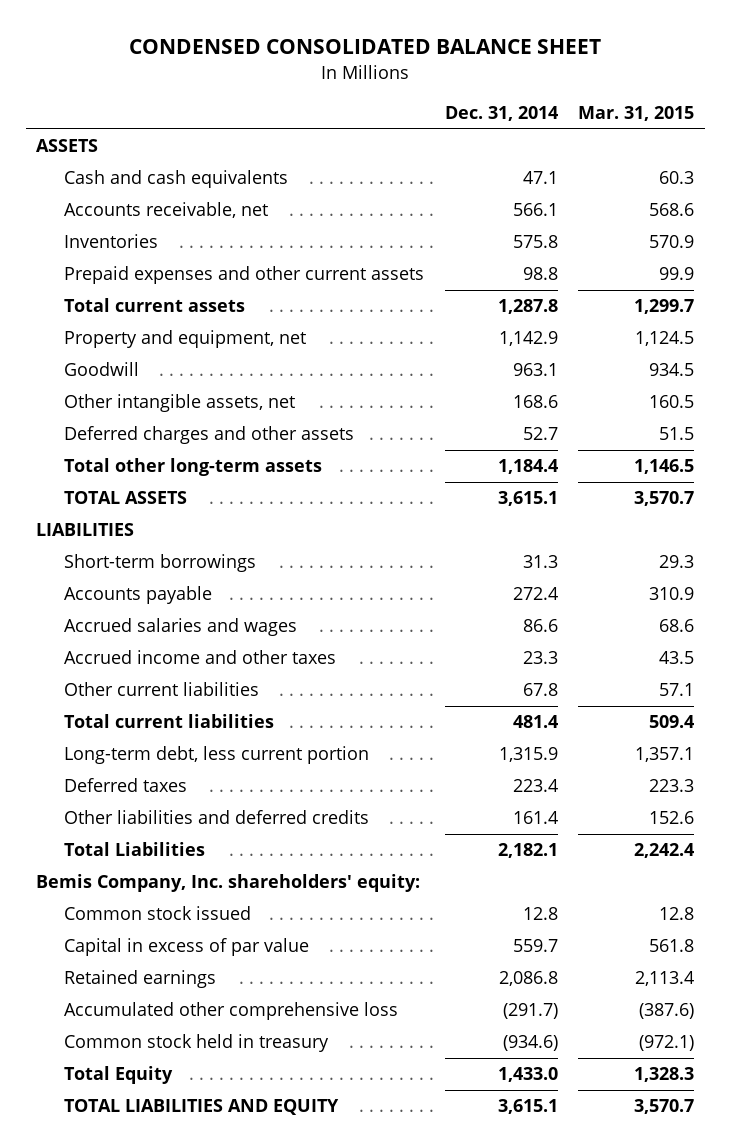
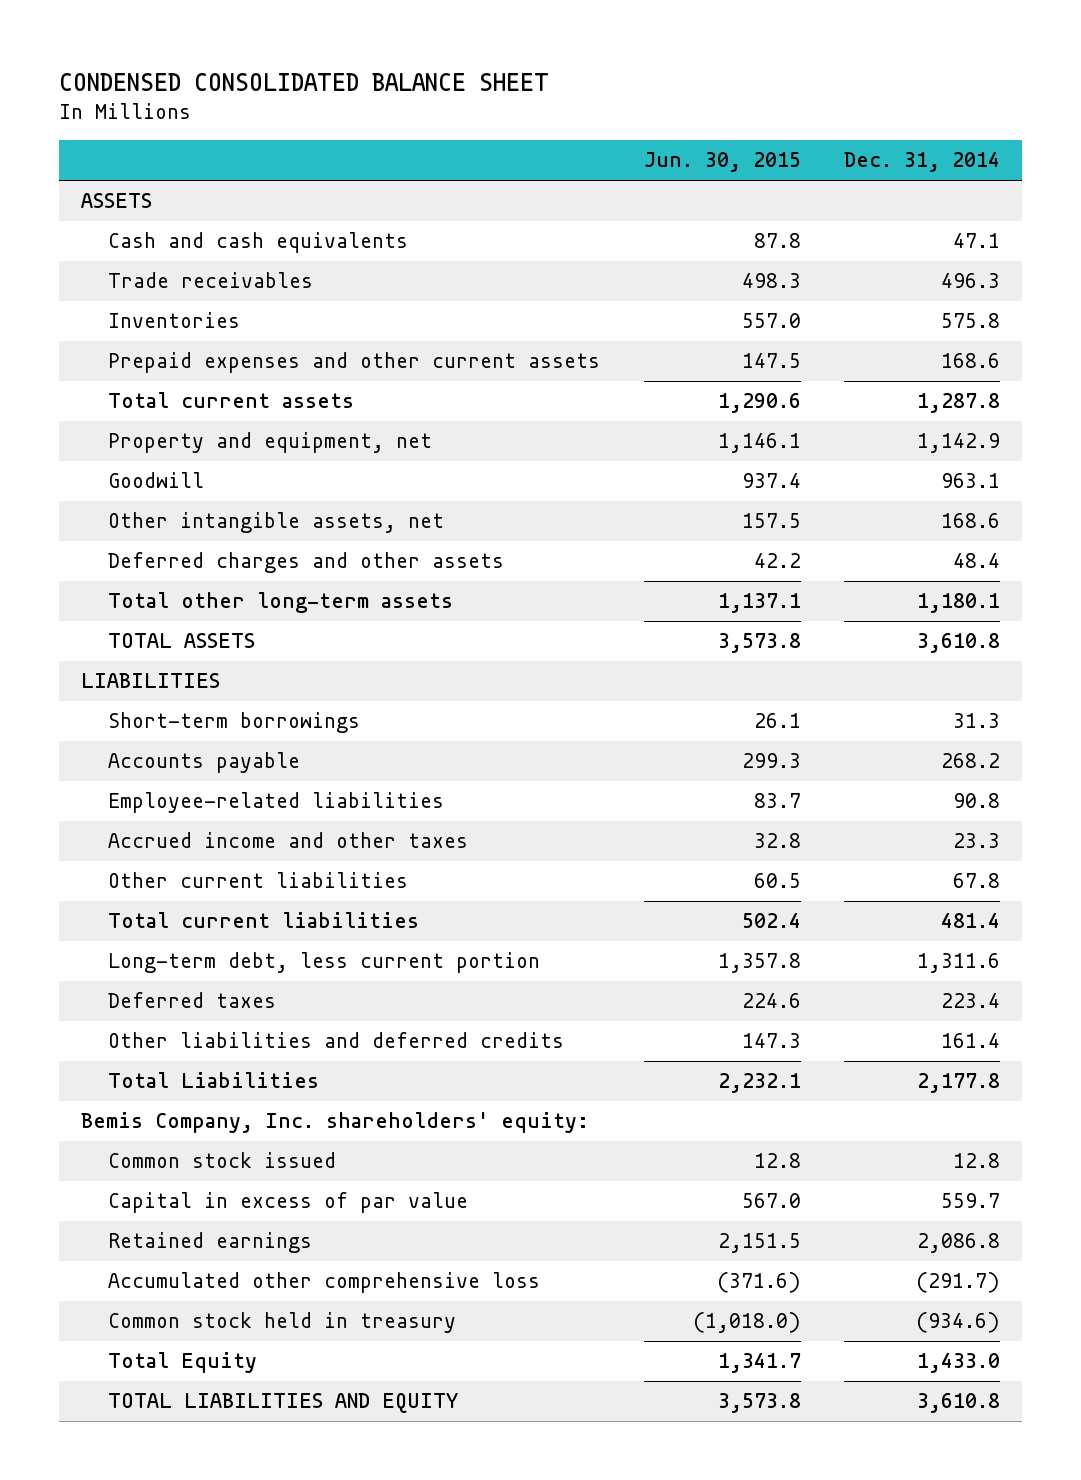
- | Dec. 31, 2014 | Mar. 31, 2015
+ | Jun. 30, 2015 | Dec. 31, 2014
- Accounts receivable, net | 566.1 | 568.6
+ Trade receivables | 498.3 | 496.3
- Prepaid expenses and other current assets | 98.8 | 99.9
+ Prepaid expenses and other current assets | 147.5 | 168.6
- Deferred charges and other assets | 52.7 | 51.5
- Total other long-term assets | 1,184.4 | 1,146.5
- TOTAL ASSETS | 3,615.1 | 3,570.7
+ Deferred charges and other assets | 42.2 | 48.4
+ Total other long-term assets | 1,137.1 | 1,180.1
+ TOTAL ASSETS | 3,573.8 | 3,610.8
- Accounts payable | 272.4 | 310.9
- Accrued salaries and wages | 86.6 | 68.6
+ Accounts payable | 299.3 | 268.2
+ Employee-related liabilities | 83.7 | 90.8
- Long-term debt, less current portion | 1,315.9 | 1,357.1
+ Long-term debt, less current portion | 1,357.8 | 1,311.6
- Total Liabilities | 2,182.1 | 2,242.4
+ Total Liabilities | 2,232.1 | 2,177.8
- TOTAL LIABILITIES AND EQUITY | 3,615.1 | 3,570.7
+ TOTAL LIABILITIES AND EQUITY | 3,573.8 | 3,610.8

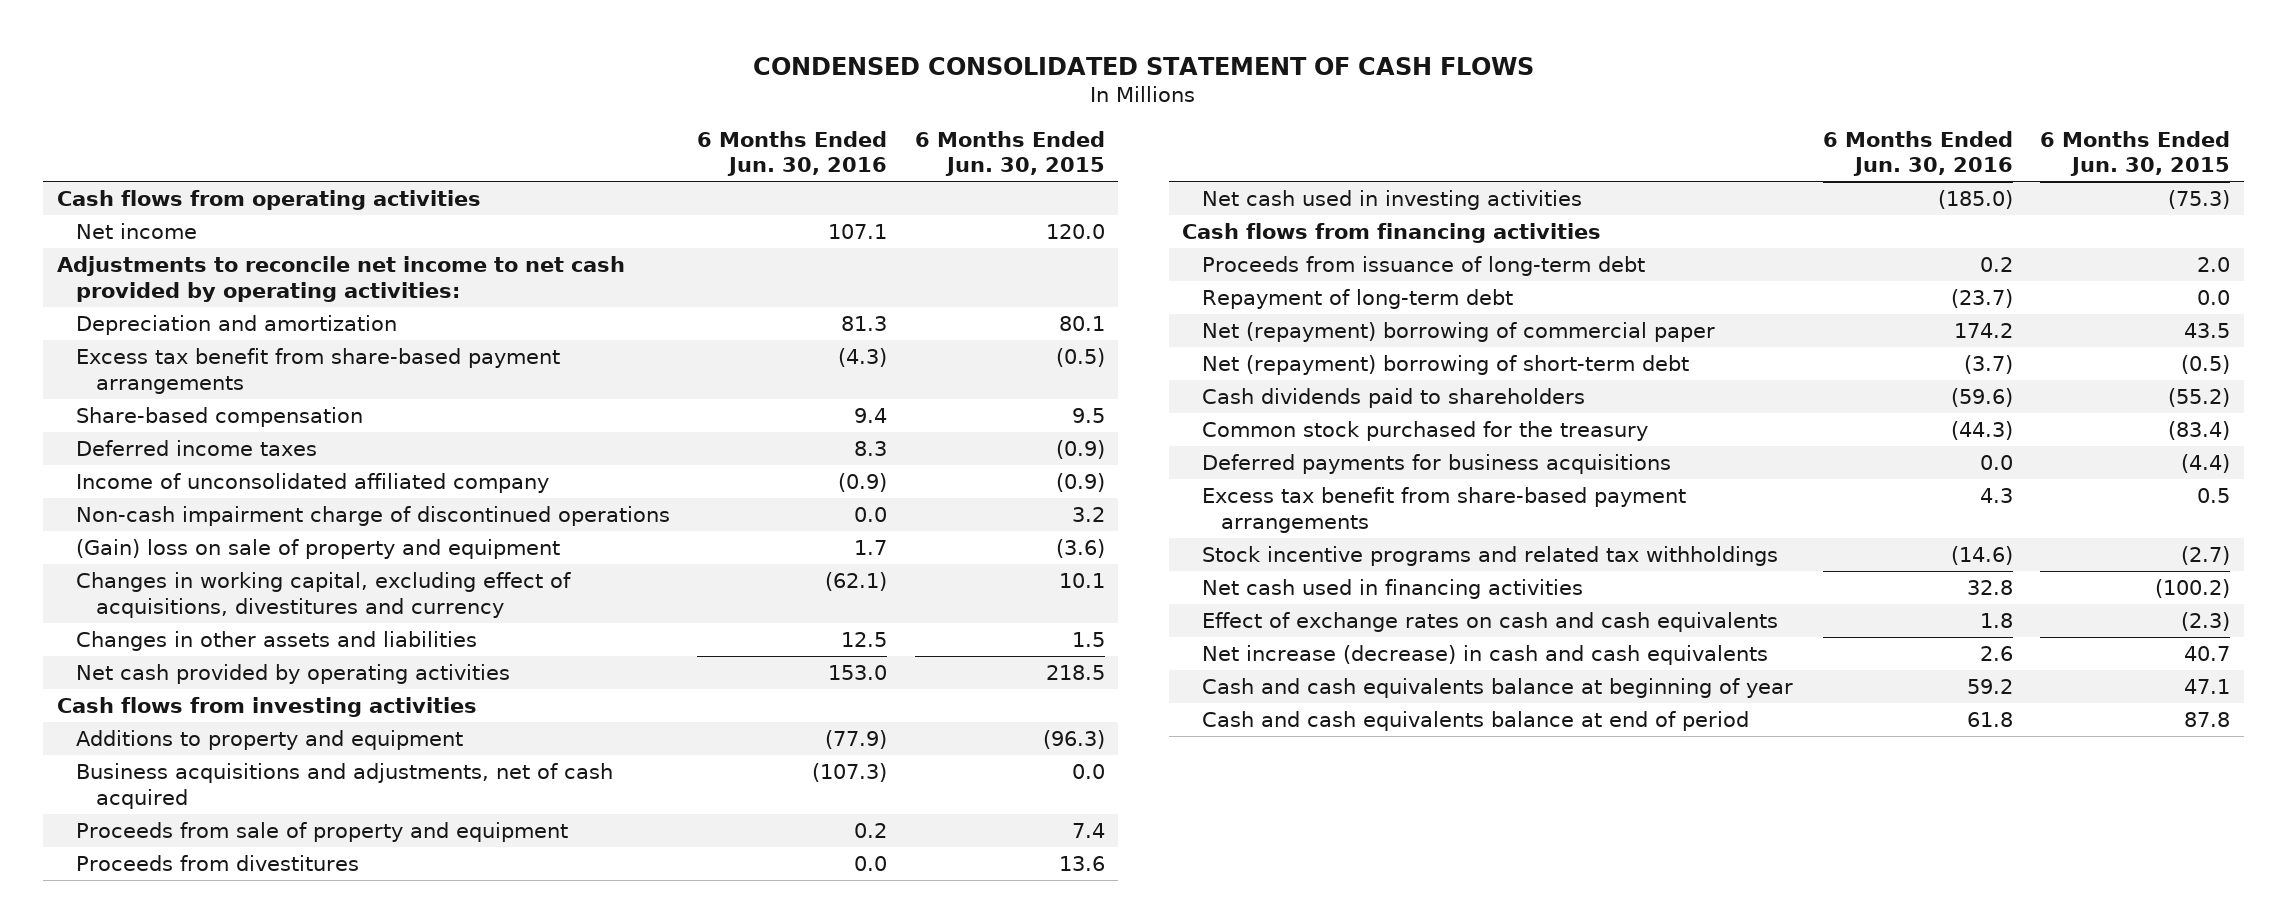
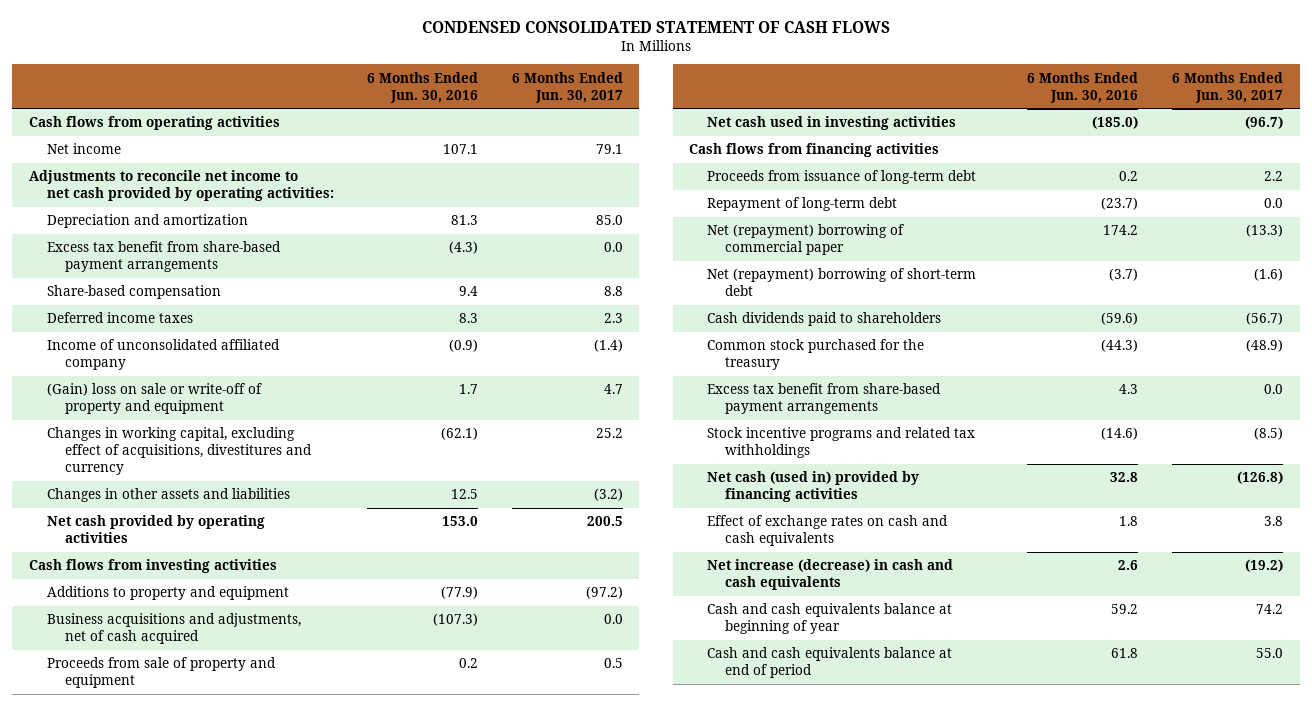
- | 6 Months Ended Jun. 30, 2016 | 6 Months Ended Jun. 30, 2015
+ | 6 Months Ended Jun. 30, 2016 | 6 Months Ended Jun. 30, 2017
- Non-cash impairment charge of discontinued operations | 0.0 | 3.2
- (Gain) loss on sale of property and equipment | 1.7 | (3.6)
+ (Gain) loss on sale or write-off of property and equipment | 1.7 | 4.7
- Proceeds from divestitures | 0.0 | 13.6
- Deferred payments for business acquisitions | 0.0 | (4.4)
- Net cash used in financing activities | 32.8 | (100.2)
+ Net cash (used in) provided by financing activities | 32.8 | (126.8)

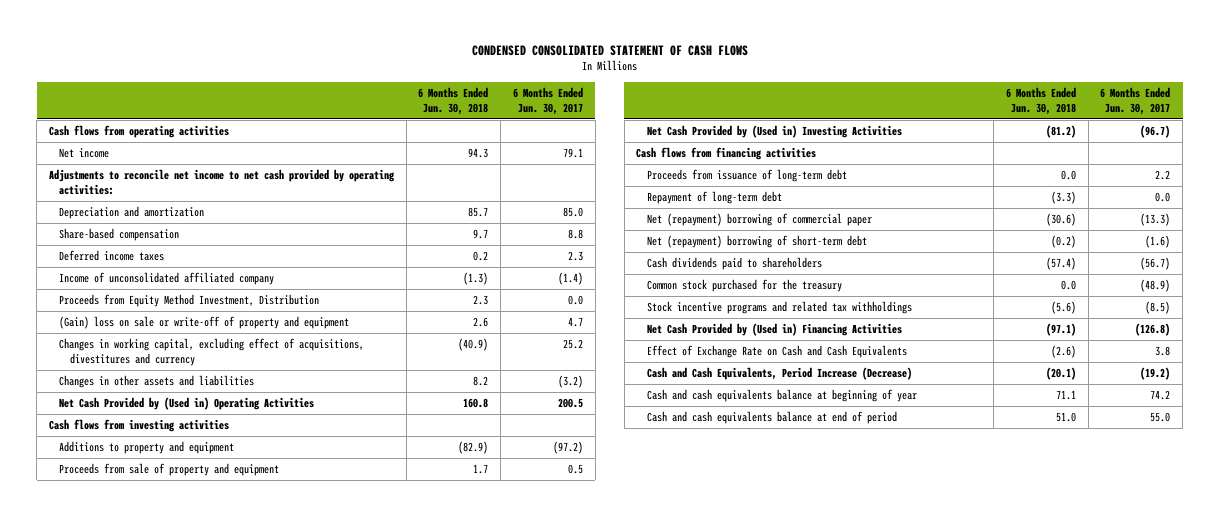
- | 6 Months Ended Jun. 30, 2016 | 6 Months Ended Jun. 30, 2017
+ | 6 Months Ended Jun. 30, 2018 | 6 Months Ended Jun. 30, 2017
- Excess tax benefit from share-based payment arrangements | (4.3) | 0.0
+ Proceeds from Equity Method Investment, Distribution | 2.3 | 0.0
- Net cash provided by operating activities | 153.0 | 200.5
+ Net Cash Provided by (Used in) Operating Activities | 160.8 | 200.5
- Business acquisitions and adjustments, net of cash acquired | (107.3) | 0.0
- Net cash used in investing activities | (185.0) | (96.7)
+ Net Cash Provided by (Used in) Investing Activities | (81.2) | (96.7)
- Excess tax benefit from share-based payment arrangements | 4.3 | 0.0
- Net cash (used in) provided by financing activities | 32.8 | (126.8)
- Effect of exchange rates on cash and cash equivalents | 1.8 | 3.8
- Net increase (decrease) in cash and cash equivalents | 2.6 | (19.2)
+ Net Cash Provided by (Used in) Financing Activities | (97.1) | (126.8)
+ Effect of Exchange Rate on Cash and Cash Equivalents | (2.6) | 3.8
+ Cash and Cash Equivalents, Period Increase (Decrease) | (20.1) | (19.2)

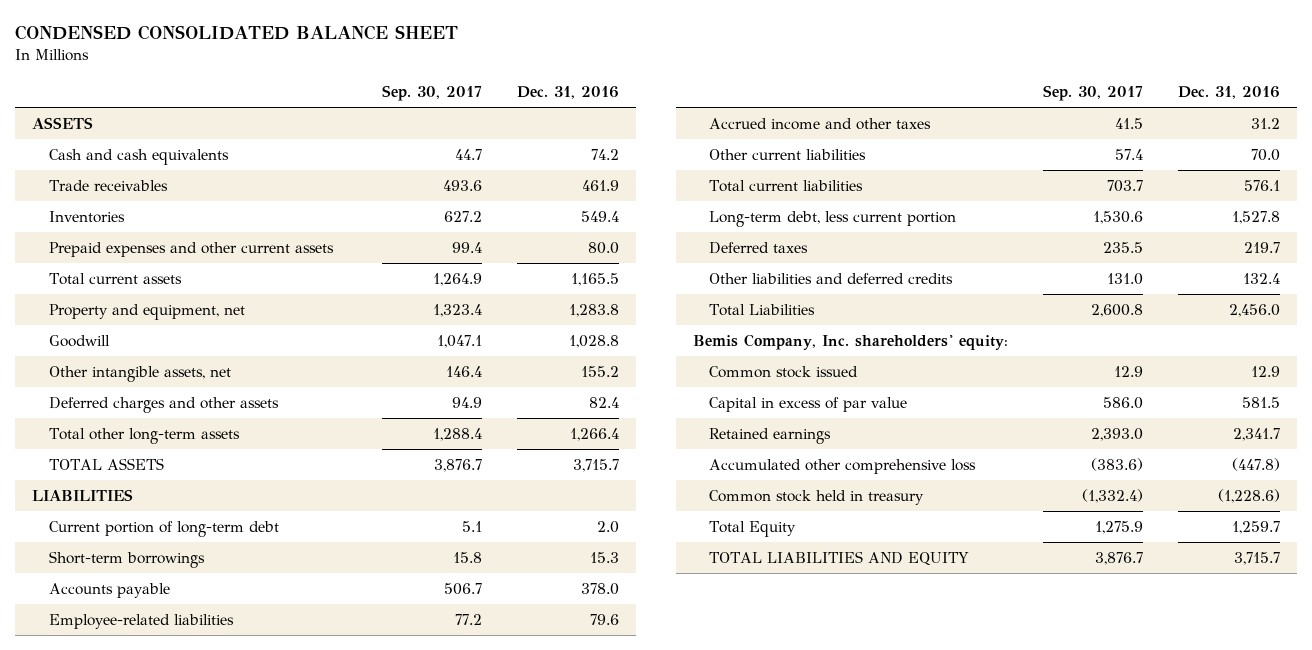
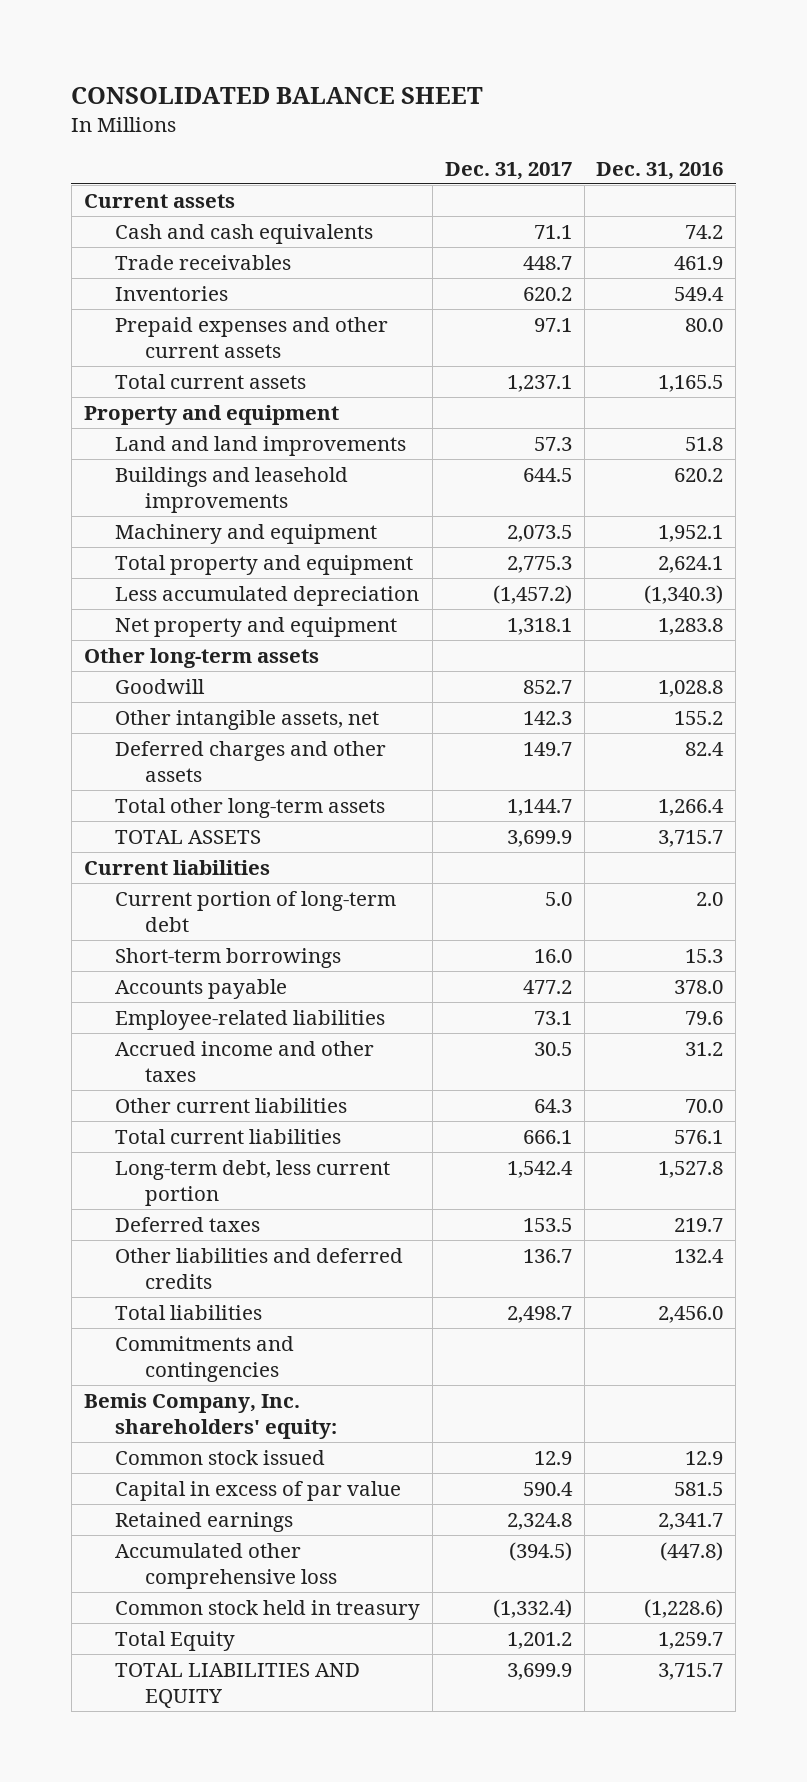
- CONDENSED CONSOLIDATED BALANCE SHEET
+ CONSOLIDATED BALANCE SHEET
- | Sep. 30, 2017 | Dec. 31, 2016
+ | Dec. 31, 2017 | Dec. 31, 2016
- ASSETS
+ Current assets
- Property and equipment, net | 1,323.4 | 1,283.8
+ Property and equipment
+ Land and land improvements | 57.3 | 51.8
+ Buildings and leasehold improvements | 644.5 | 620.2
+ Machinery and equipment | 2,073.5 | 1,952.1
+ Total property and equipment | 2,775.3 | 2,624.1
+ Less accumulated depreciation | (1,457.2) | (1,340.3)
+ Net property and equipment | 1,318.1 | 1,283.8
+ Other long-term assets
- LIABILITIES
+ Current liabilities
- Total Liabilities | 2,600.8 | 2,456.0
+ Total liabilities | 2,498.7 | 2,456.0
+ Commitments and contingencies

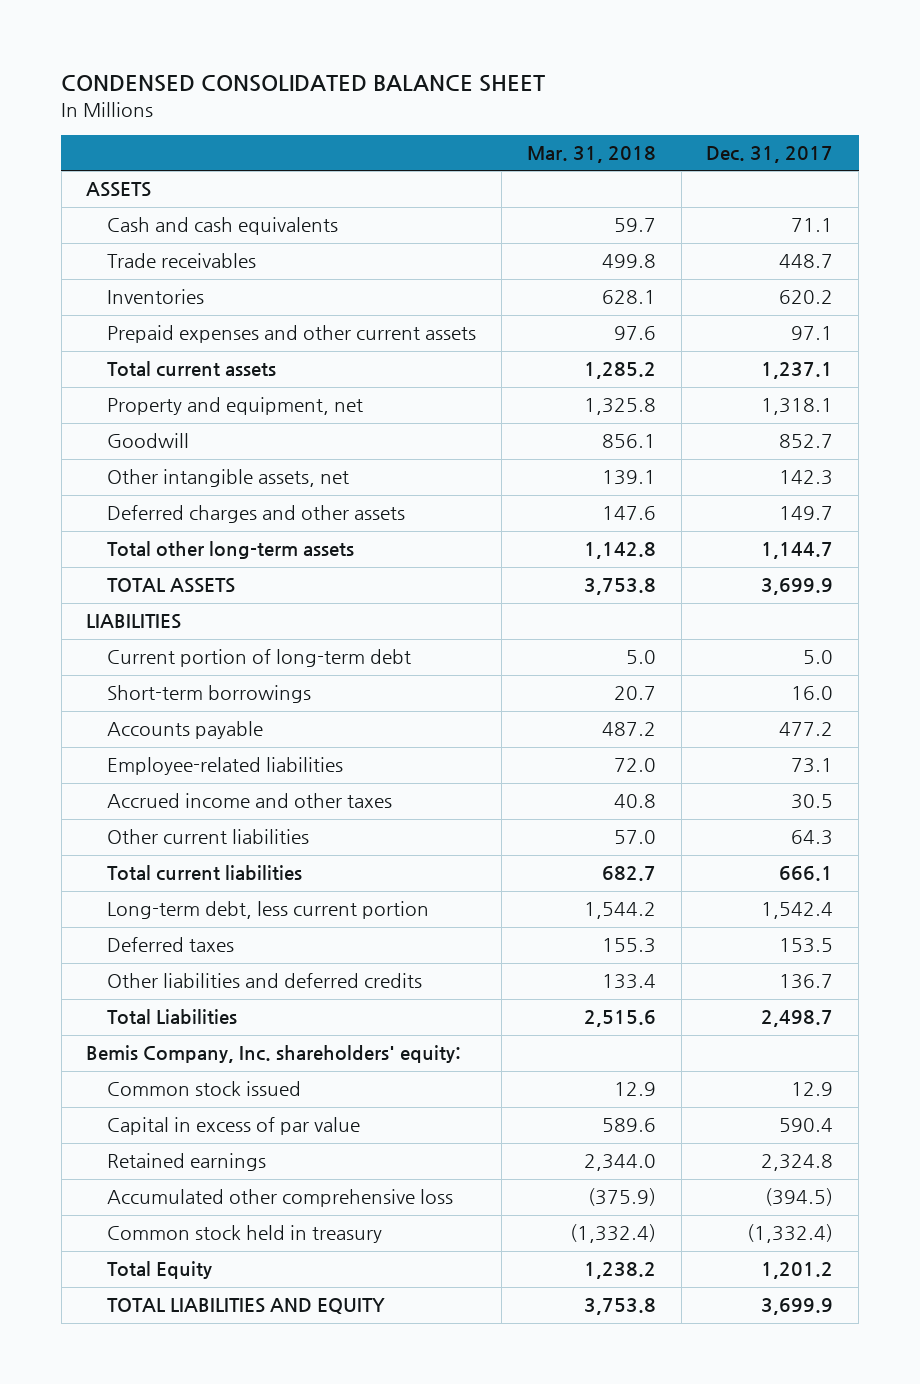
- CONSOLIDATED BALANCE SHEET
+ CONDENSED CONSOLIDATED BALANCE SHEET
- | Dec. 31, 2017 | Dec. 31, 2016
+ | Mar. 31, 2018 | Dec. 31, 2017
- Current assets
+ ASSETS
- Property and equipment
- Land and land improvements | 57.3 | 51.8
- Buildings and leasehold improvements | 644.5 | 620.2
- Machinery and equipment | 2,073.5 | 1,952.1
- Total property and equipment | 2,775.3 | 2,624.1
- Less accumulated depreciation | (1,457.2) | (1,340.3)
- Net property and equipment | 1,318.1 | 1,283.8
- Other long-term assets
+ Property and equipment, net | 1,325.8 | 1,318.1
- Current liabilities
+ LIABILITIES
- Total liabilities | 2,498.7 | 2,456.0
- Commitments and contingencies
+ Total Liabilities | 2,515.6 | 2,498.7

